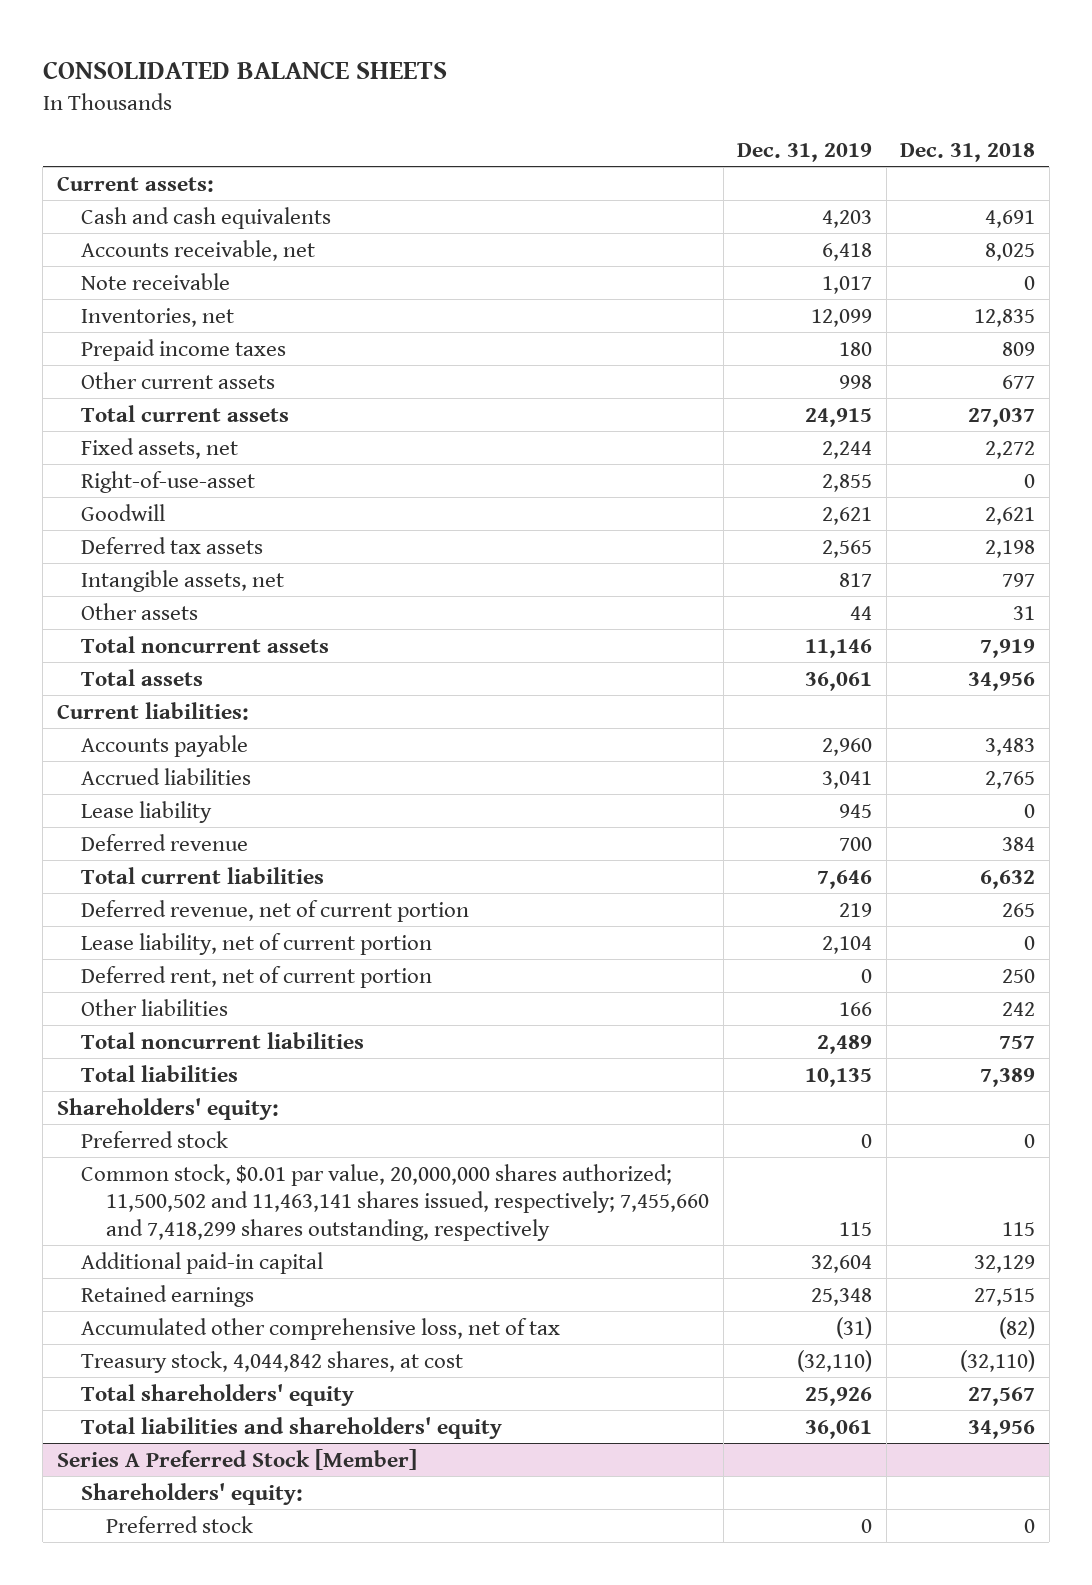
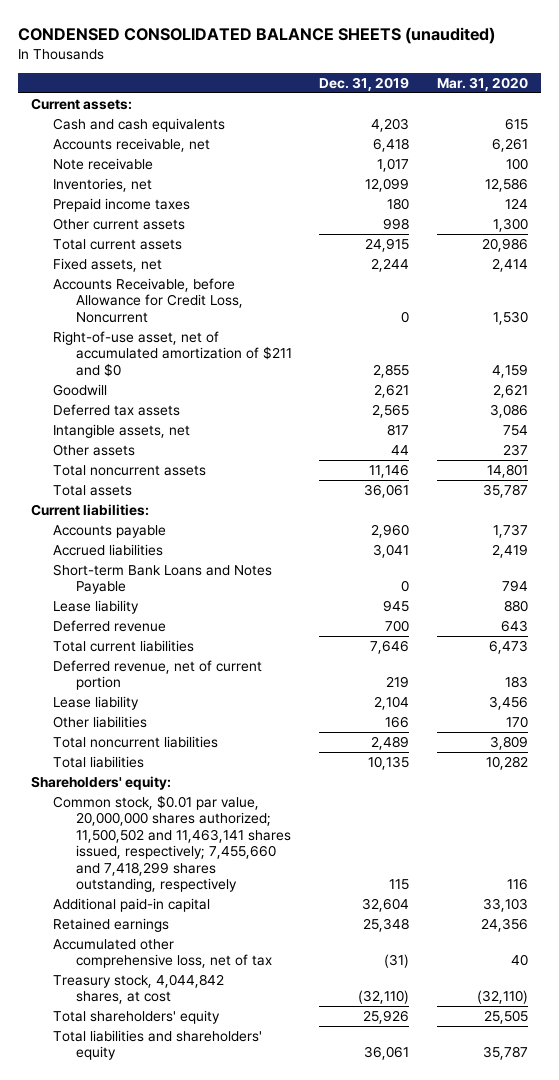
- CONSOLIDATED BALANCE SHEETS
+ CONDENSED CONSOLIDATED BALANCE SHEETS (unaudited)
- | Dec. 31, 2019 | Dec. 31, 2018
+ | Dec. 31, 2019 | Mar. 31, 2020
- Right-of-use-asset | 2,855 | 0
+ Accounts Receivable, before Allowance for Credit Loss, Noncurrent | 0 | 1,530
+ Right-of-use asset, net of accumulated amortization of $211 and $0 | 2,855 | 4,159
+ Short-term Bank Loans and Notes Payable | 0 | 794
- Lease liability, net of current portion | 2,104 | 0
- Deferred rent, net of current portion | 0 | 250
+ Lease liability | 2,104 | 3,456
- Preferred stock | 0 | 0
- Series A Preferred Stock [Member]
- Shareholders' equity:
- Preferred stock | 0 | 0

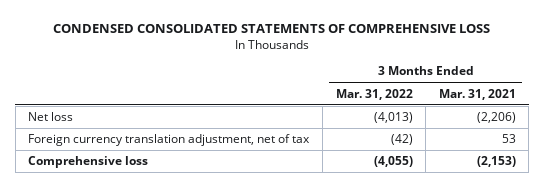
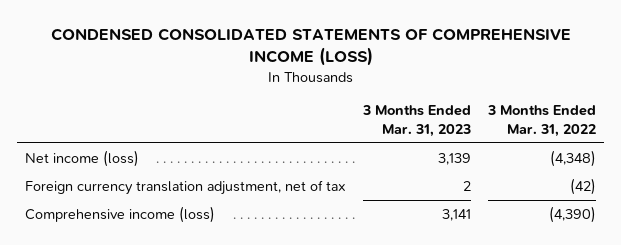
- CONDENSED CONSOLIDATED STATEMENTS OF COMPREHENSIVE LOSS
+ CONDENSED CONSOLIDATED STATEMENTS OF COMPREHENSIVE INCOME (LOSS)
- | 3 Months Ended Mar. 31, 2022 | 3 Months Ended Mar. 31, 2021
+ | 3 Months Ended Mar. 31, 2023 | 3 Months Ended Mar. 31, 2022
- Net loss | (4,013) | (2,206)
+ Net income (loss) | 3,139 | (4,348)
- Comprehensive loss | (4,055) | (2,153)
+ Comprehensive income (loss) | 3,141 | (4,390)

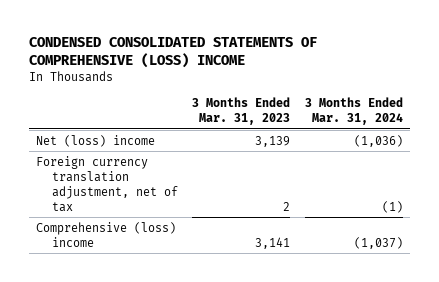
- CONDENSED CONSOLIDATED STATEMENTS OF COMPREHENSIVE INCOME (LOSS)
+ CONDENSED CONSOLIDATED STATEMENTS OF COMPREHENSIVE (LOSS) INCOME
- | 3 Months Ended Mar. 31, 2023 | 3 Months Ended Mar. 31, 2022
+ | 3 Months Ended Mar. 31, 2023 | 3 Months Ended Mar. 31, 2024
- Net income (loss) | 3,139 | (4,348)
+ Net (loss) income | 3,139 | (1,036)
- Comprehensive income (loss) | 3,141 | (4,390)
+ Comprehensive (loss) income | 3,141 | (1,037)

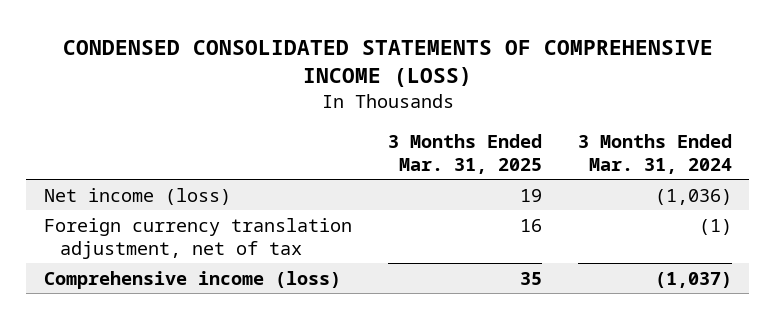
- CONDENSED CONSOLIDATED STATEMENTS OF COMPREHENSIVE (LOSS) INCOME
+ CONDENSED CONSOLIDATED STATEMENTS OF COMPREHENSIVE INCOME (LOSS)
- | 3 Months Ended Mar. 31, 2023 | 3 Months Ended Mar. 31, 2024
+ | 3 Months Ended Mar. 31, 2025 | 3 Months Ended Mar. 31, 2024
- Net (loss) income | 3,139 | (1,036)
+ Net income (loss) | 19 | (1,036)
- Comprehensive (loss) income | 3,141 | (1,037)
+ Comprehensive income (loss) | 35 | (1,037)

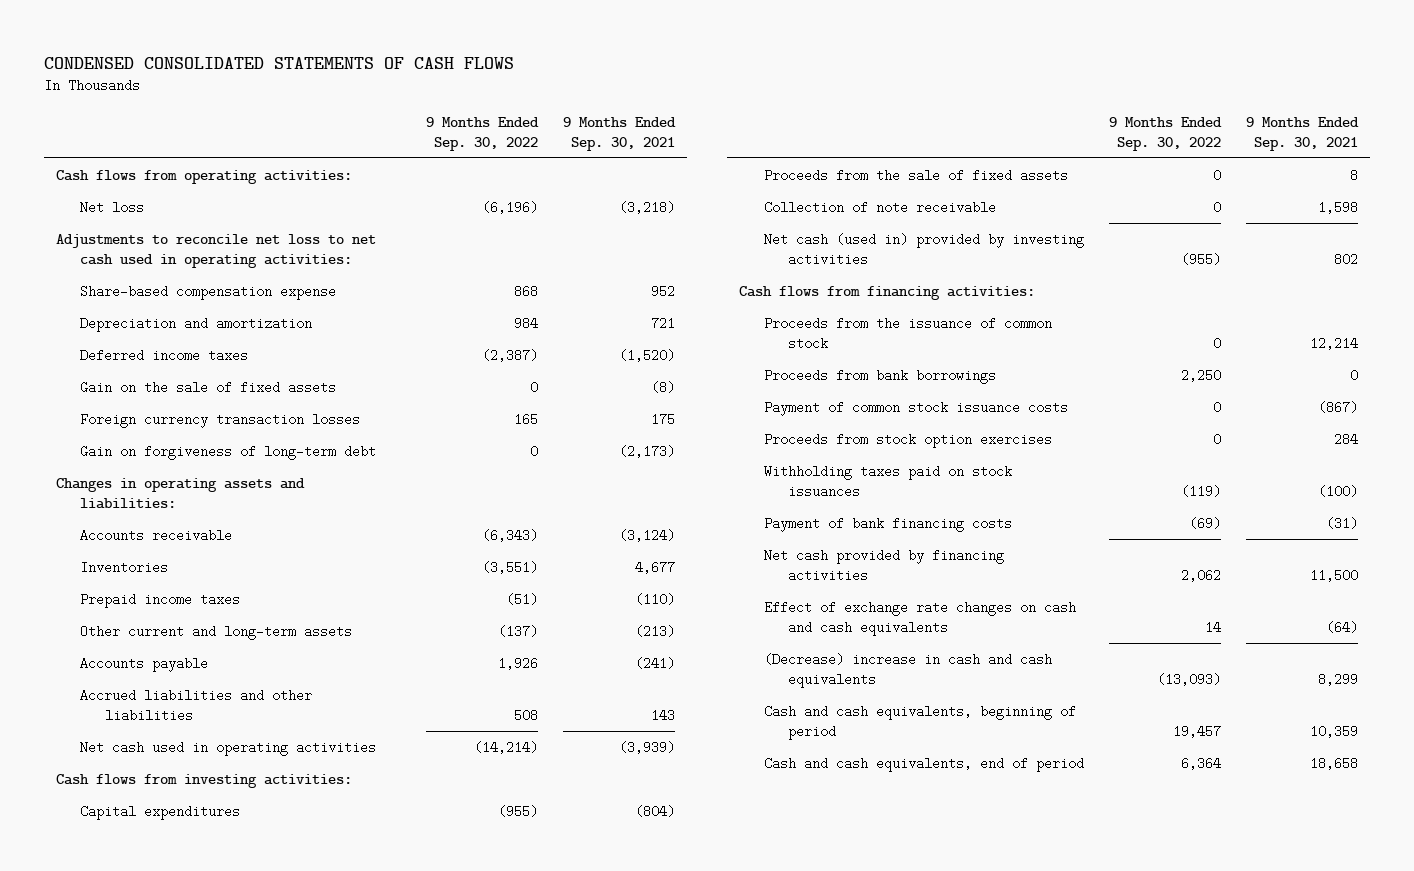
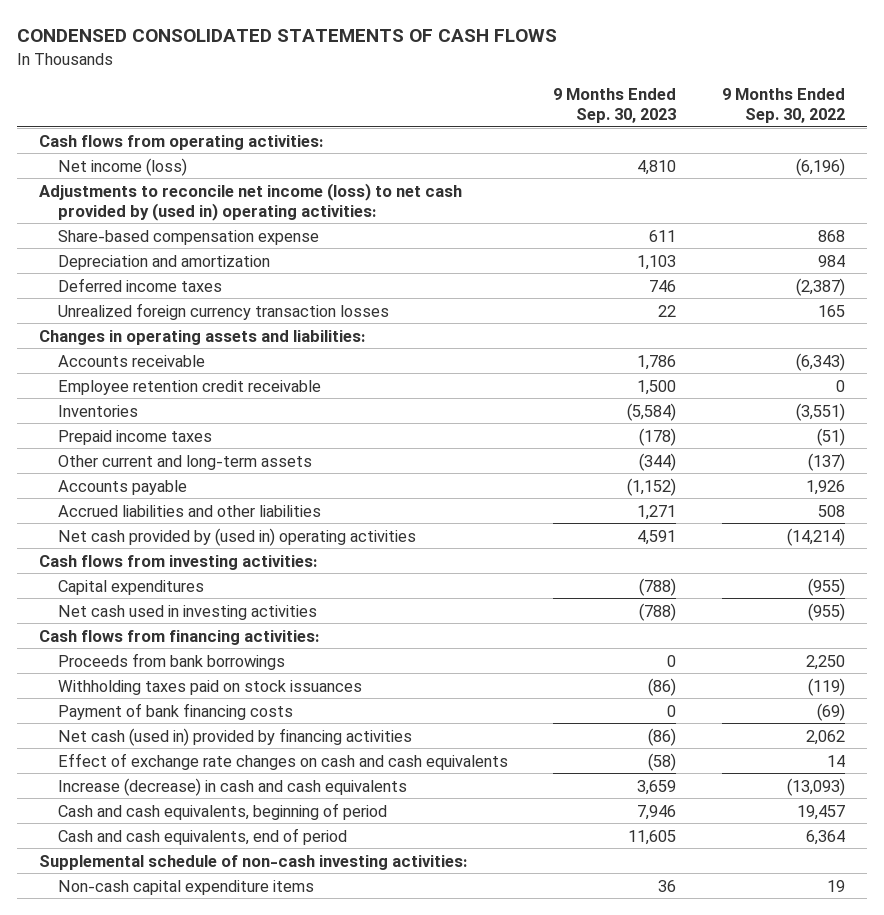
- | 9 Months Ended Sep. 30, 2022 | 9 Months Ended Sep. 30, 2021
+ | 9 Months Ended Sep. 30, 2023 | 9 Months Ended Sep. 30, 2022
- Net loss | (6,196) | (3,218)
- Adjustments to reconcile net loss to net cash used in operating activities:
+ Net income (loss) | 4,810 | (6,196)
+ Adjustments to reconcile net income (loss) to net cash provided by (used in) operating activities:
- Gain on the sale of fixed assets | 0 | (8)
- Foreign currency transaction losses | 165 | 175
- Gain on forgiveness of long-term debt | 0 | (2,173)
+ Unrealized foreign currency transaction losses | 22 | 165
+ Employee retention credit receivable | 1,500 | 0
- Net cash used in operating activities | (14,214) | (3,939)
+ Net cash provided by (used in) operating activities | 4,591 | (14,214)
- Proceeds from the sale of fixed assets | 0 | 8
- Collection of note receivable | 0 | 1,598
- Net cash (used in) provided by investing activities | (955) | 802
+ Net cash used in investing activities | (788) | (955)
- Proceeds from the issuance of common stock | 0 | 12,214
- Payment of common stock issuance costs | 0 | (867)
- Proceeds from stock option exercises | 0 | 284
- Net cash provided by financing activities | 2,062 | 11,500
+ Net cash (used in) provided by financing activities | (86) | 2,062
- (Decrease) increase in cash and cash equivalents | (13,093) | 8,299
+ Increase (decrease) in cash and cash equivalents | 3,659 | (13,093)
+ Supplemental schedule of non-cash investing activities:
+ Non-cash capital expenditure items | 36 | 19

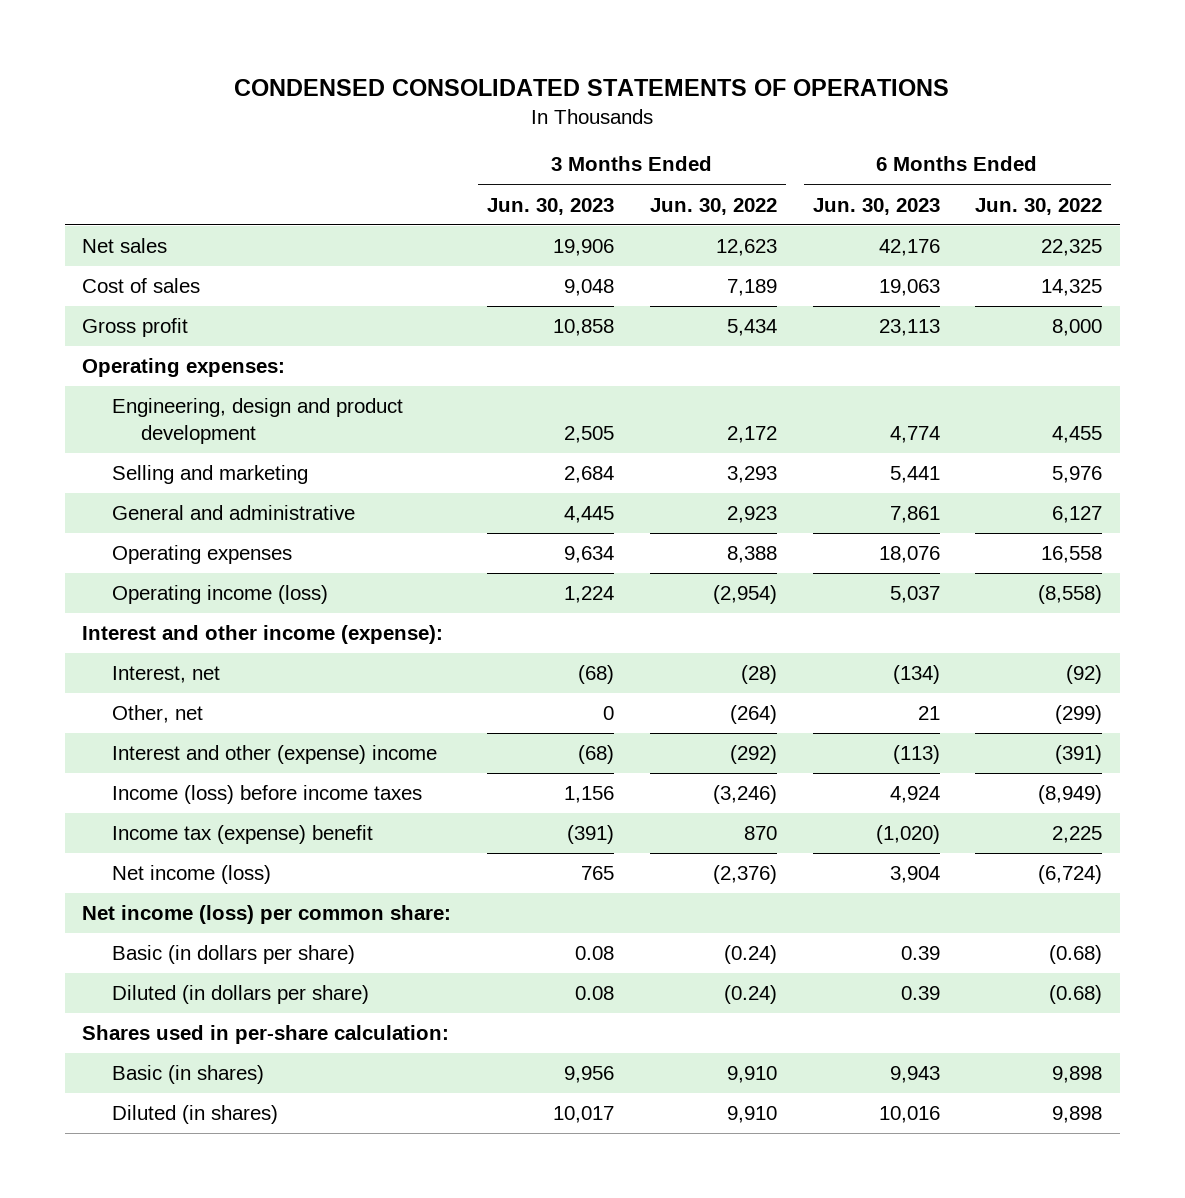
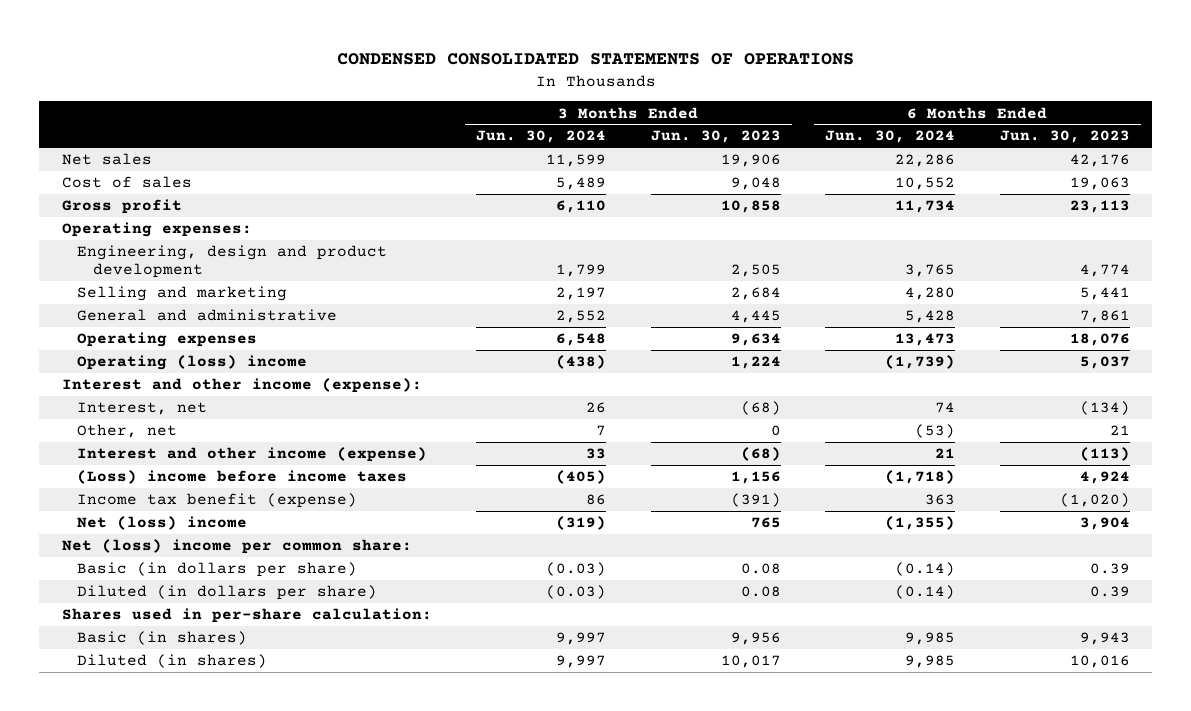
- | 3 Months Ended Jun. 30, 2023 | 3 Months Ended Jun. 30, 2022 | 6 Months Ended Jun. 30, 2023 | 6 Months Ended Jun. 30, 2022
+ | 3 Months Ended Jun. 30, 2024 | 3 Months Ended Jun. 30, 2023 | 6 Months Ended Jun. 30, 2024 | 6 Months Ended Jun. 30, 2023
- Operating income (loss) | 1,224 | (2,954) | 5,037 | (8,558)
+ Operating (loss) income | (438) | 1,224 | (1,739) | 5,037
- Interest and other (expense) income | (68) | (292) | (113) | (391)
- Income (loss) before income taxes | 1,156 | (3,246) | 4,924 | (8,949)
- Income tax (expense) benefit | (391) | 870 | (1,020) | 2,225
- Net income (loss) | 765 | (2,376) | 3,904 | (6,724)
- Net income (loss) per common share:
+ Interest and other income (expense) | 33 | (68) | 21 | (113)
+ (Loss) income before income taxes | (405) | 1,156 | (1,718) | 4,924
+ Income tax benefit (expense) | 86 | (391) | 363 | (1,020)
+ Net (loss) income | (319) | 765 | (1,355) | 3,904
+ Net (loss) income per common share:

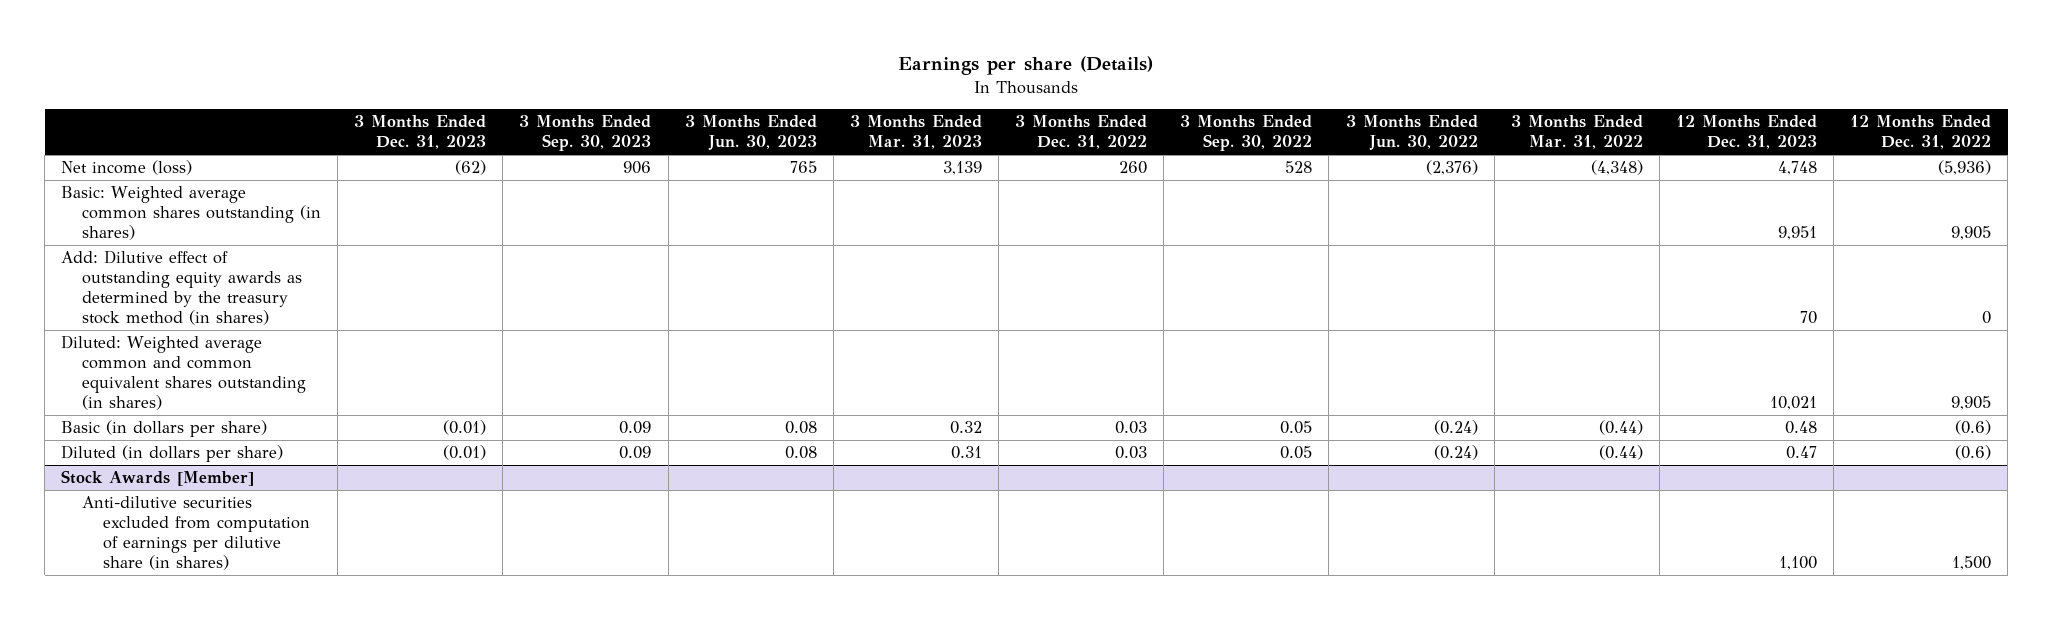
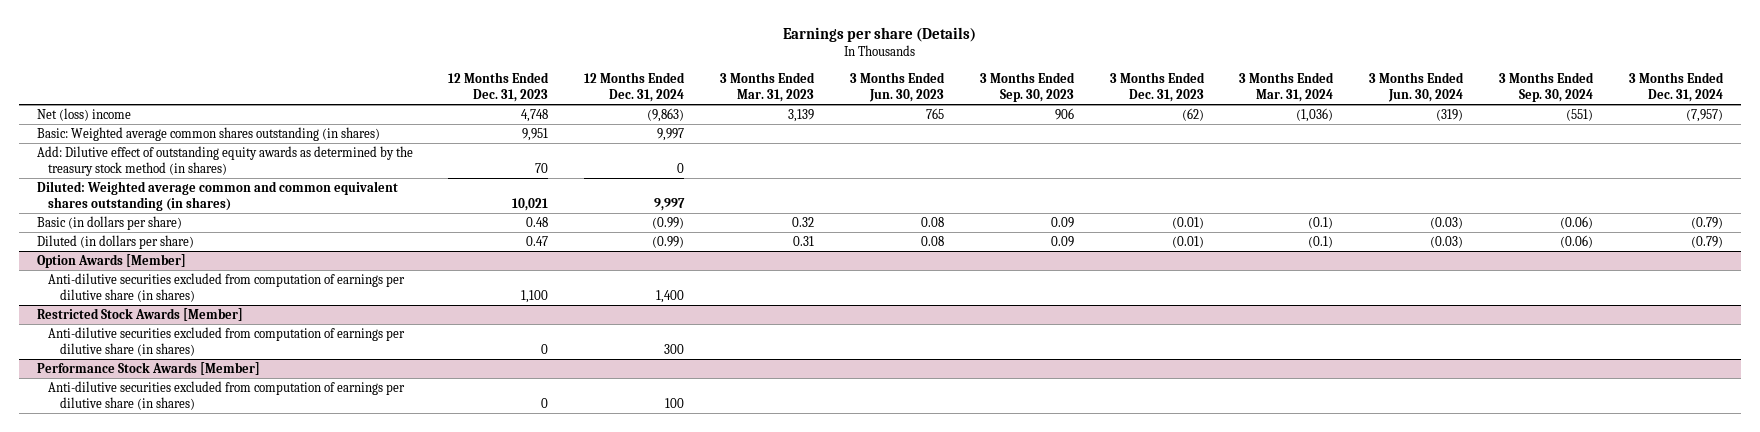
- | 3 Months Ended Dec. 31, 2023 | 3 Months Ended Sep. 30, 2023 | 3 Months Ended Jun. 30, 2023 | 3 Months Ended Mar. 31, 2023 | 3 Months Ended Dec. 31, 2022 | 3 Months Ended Sep. 30, 2022 | 3 Months Ended Jun. 30, 2022 | 3 Months Ended Mar. 31, 2022 | 12 Months Ended Dec. 31, 2023 | 12 Months Ended Dec. 31, 2022
+ | 12 Months Ended Dec. 31, 2023 | 12 Months Ended Dec. 31, 2024 | 3 Months Ended Mar. 31, 2023 | 3 Months Ended Jun. 30, 2023 | 3 Months Ended Sep. 30, 2023 | 3 Months Ended Dec. 31, 2023 | 3 Months Ended Mar. 31, 2024 | 3 Months Ended Jun. 30, 2024 | 3 Months Ended Sep. 30, 2024 | 3 Months Ended Dec. 31, 2024
- Net income (loss) | (62) | 906 | 765 | 3,139 | 260 | 528 | (2,376) | (4,348) | 4,748 | (5,936)
+ Net (loss) income | 4,748 | (9,863) | 3,139 | 765 | 906 | (62) | (1,036) | (319) | (551) | (7,957)
- Stock Awards [Member]
+ Option Awards [Member]
+ Restricted Stock Awards [Member]
+ Anti-dilutive securities excluded from computation of earnings per dilutive share (in shares) | 0 | 300 | | | | | | | |
+ Performance Stock Awards [Member]
+ Anti-dilutive securities excluded from computation of earnings per dilutive share (in shares) | 0 | 100 | | | | | | | |

